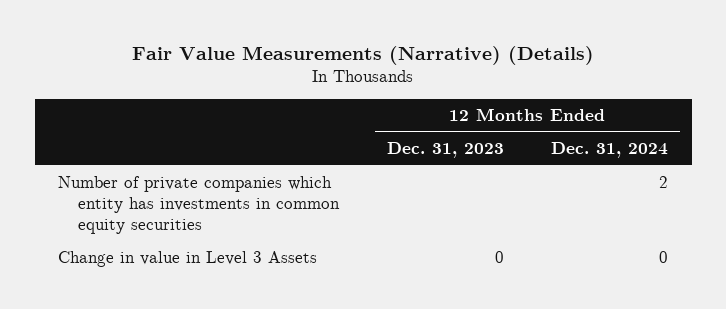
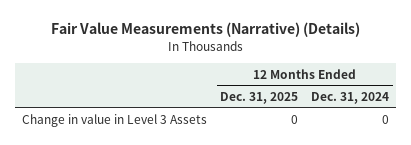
- | 12 Months Ended Dec. 31, 2023 | 12 Months Ended Dec. 31, 2024
+ | 12 Months Ended Dec. 31, 2025 | 12 Months Ended Dec. 31, 2024
- Number of private companies which entity has investments in common equity securities | | 2

